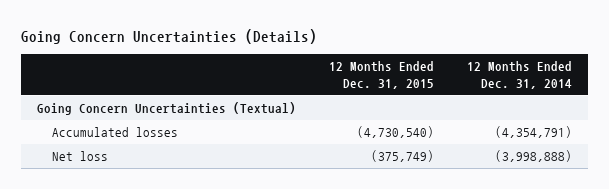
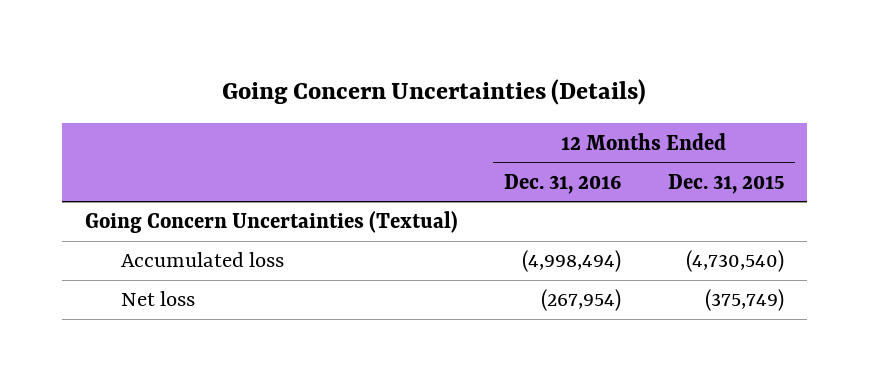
- | 12 Months Ended Dec. 31, 2015 | 12 Months Ended Dec. 31, 2014
+ | 12 Months Ended Dec. 31, 2016 | 12 Months Ended Dec. 31, 2015
- Accumulated losses | (4,730,540) | (4,354,791)
+ Accumulated loss | (4,998,494) | (4,730,540)

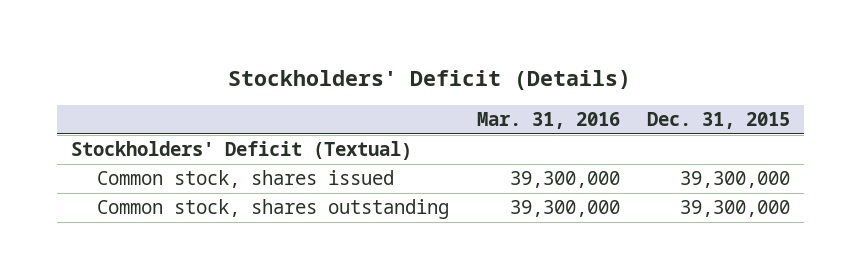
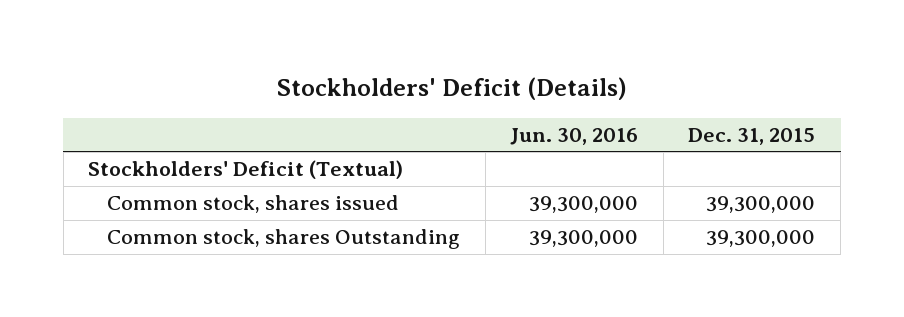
- | Mar. 31, 2016 | Dec. 31, 2015
+ | Jun. 30, 2016 | Dec. 31, 2015
- Common stock, shares outstanding | 39,300,000 | 39,300,000
+ Common stock, shares Outstanding | 39,300,000 | 39,300,000

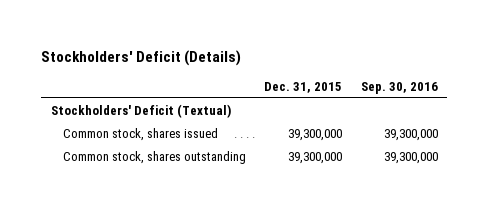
- | Jun. 30, 2016 | Dec. 31, 2015
+ | Dec. 31, 2015 | Sep. 30, 2016
- Common stock, shares Outstanding | 39,300,000 | 39,300,000
+ Common stock, shares outstanding | 39,300,000 | 39,300,000

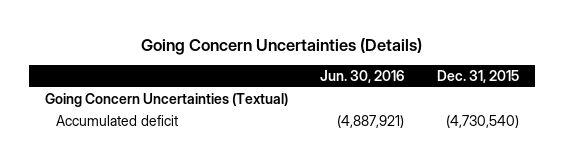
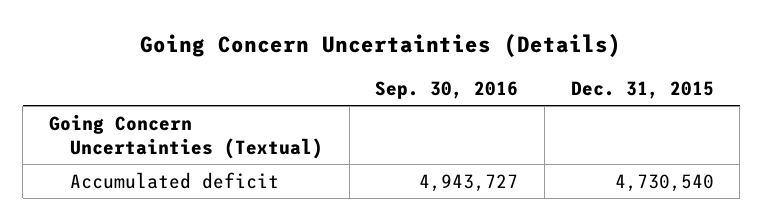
- | Jun. 30, 2016 | Dec. 31, 2015
+ | Sep. 30, 2016 | Dec. 31, 2015
- Accumulated deficit | (4,887,921) | (4,730,540)
+ Accumulated deficit | 4,943,727 | 4,730,540

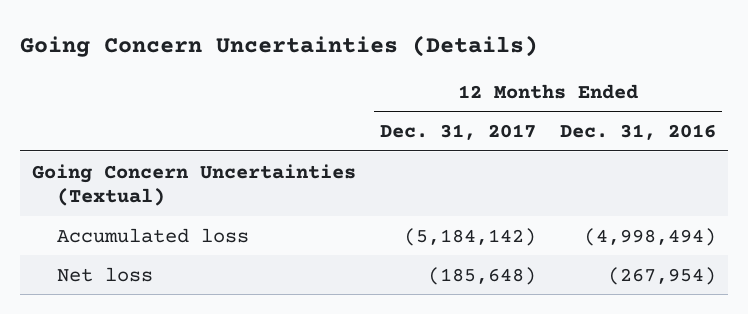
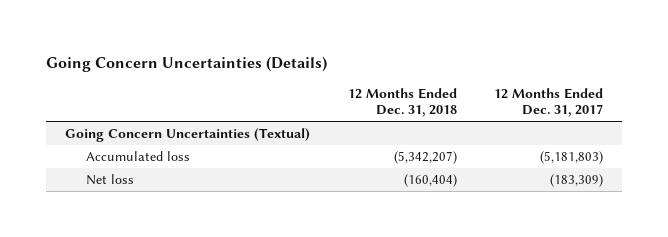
- | 12 Months Ended Dec. 31, 2017 | 12 Months Ended Dec. 31, 2016
+ | 12 Months Ended Dec. 31, 2018 | 12 Months Ended Dec. 31, 2017
- Accumulated loss | (5,184,142) | (4,998,494)
- Net loss | (185,648) | (267,954)
+ Accumulated loss | (5,342,207) | (5,181,803)
+ Net loss | (160,404) | (183,309)

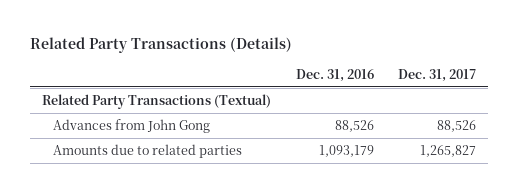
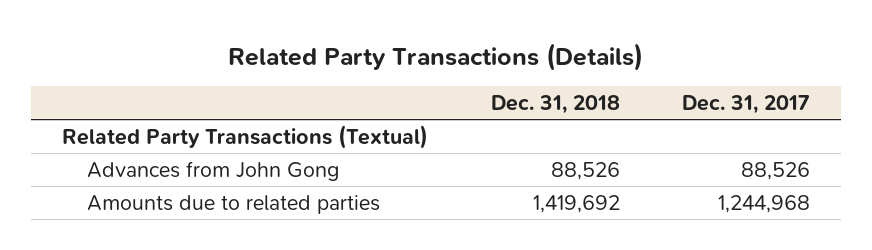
- | Dec. 31, 2016 | Dec. 31, 2017
+ | Dec. 31, 2018 | Dec. 31, 2017
- Amounts due to related parties | 1,093,179 | 1,265,827
+ Amounts due to related parties | 1,419,692 | 1,244,968

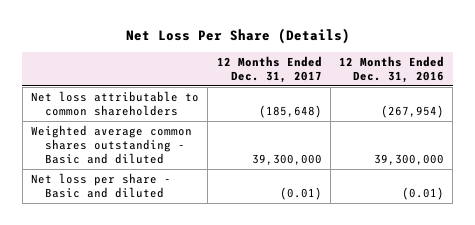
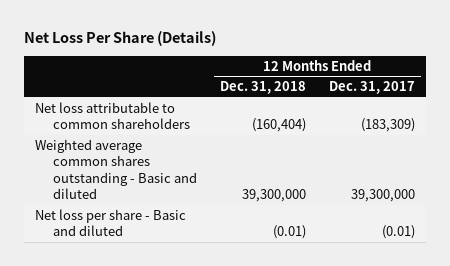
- | 12 Months Ended Dec. 31, 2017 | 12 Months Ended Dec. 31, 2016
+ | 12 Months Ended Dec. 31, 2018 | 12 Months Ended Dec. 31, 2017
- Net loss attributable to common shareholders | (185,648) | (267,954)
+ Net loss attributable to common shareholders | (160,404) | (183,309)

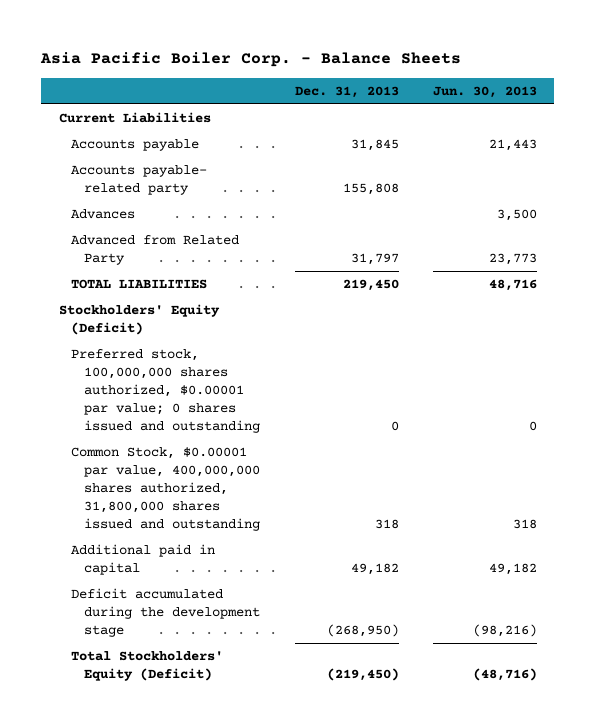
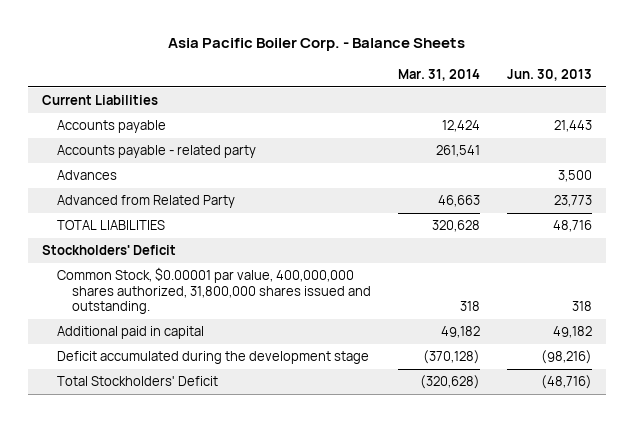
- | Dec. 31, 2013 | Jun. 30, 2013
+ | Mar. 31, 2014 | Jun. 30, 2013
- Accounts payable- related party | 155,808 |
+ Accounts payable - related party | 261,541 |
- Stockholders' Equity (Deficit)
- Preferred stock, 100,000,000 shares authorized, $0.00001 par value; 0 shares issued and outstanding | 0 | 0
- Common Stock, $0.00001 par value, 400,000,000 shares authorized, 31,800,000 shares issued and outstanding | 318 | 318
+ Stockholders' Deficit
+ Common Stock, $0.00001 par value, 400,000,000 shares authorized, 31,800,000 shares issued and outstanding. | 318 | 318
- Total Stockholders' Equity (Deficit) | (219,450) | (48,716)
+ Total Stockholders' Deficit | (320,628) | (48,716)

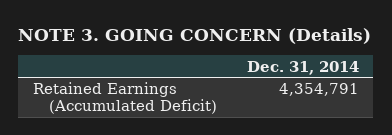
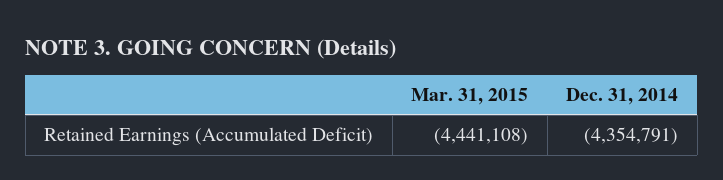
- | Dec. 31, 2014
+ | Mar. 31, 2015 | Dec. 31, 2014
- Retained Earnings (Accumulated Deficit) | 4,354,791
+ Retained Earnings (Accumulated Deficit) | (4,441,108) | (4,354,791)

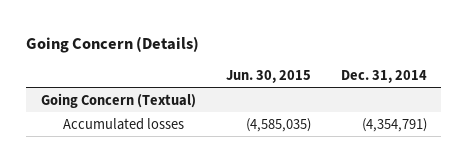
- NOTE 3. GOING CONCERN (Details)
+ Going Concern (Details)
- | Mar. 31, 2015 | Dec. 31, 2014
+ | Jun. 30, 2015 | Dec. 31, 2014
- Retained Earnings (Accumulated Deficit) | (4,441,108) | (4,354,791)
+ Going Concern (Textual)
+ Accumulated losses | (4,585,035) | (4,354,791)

